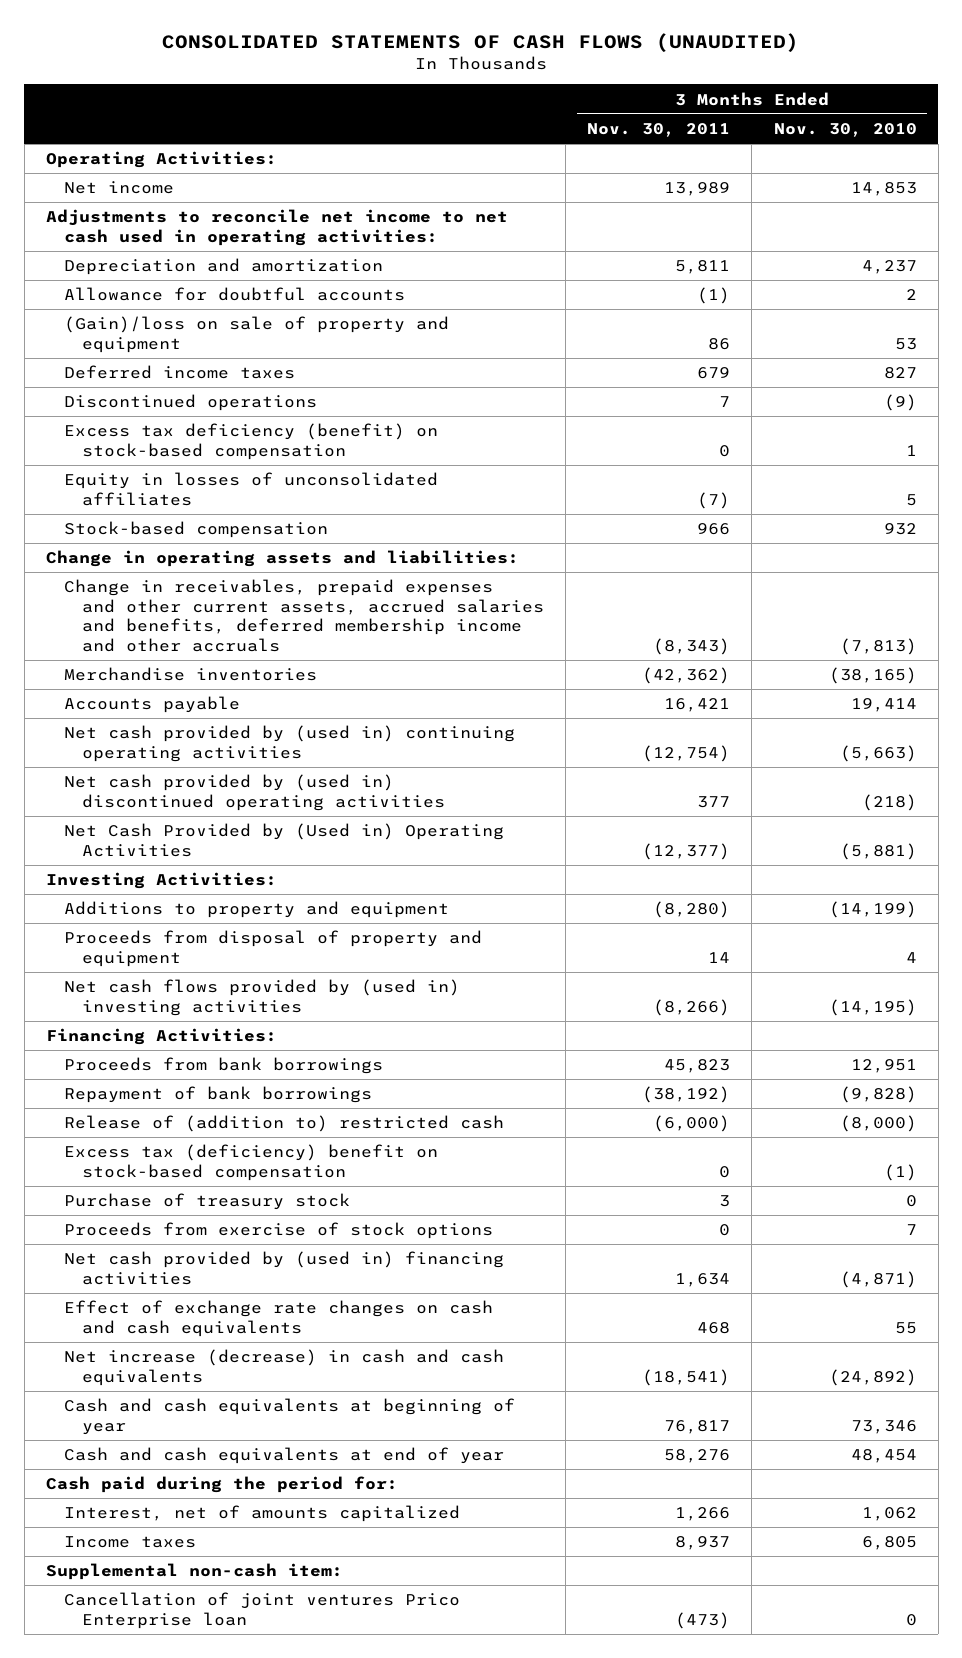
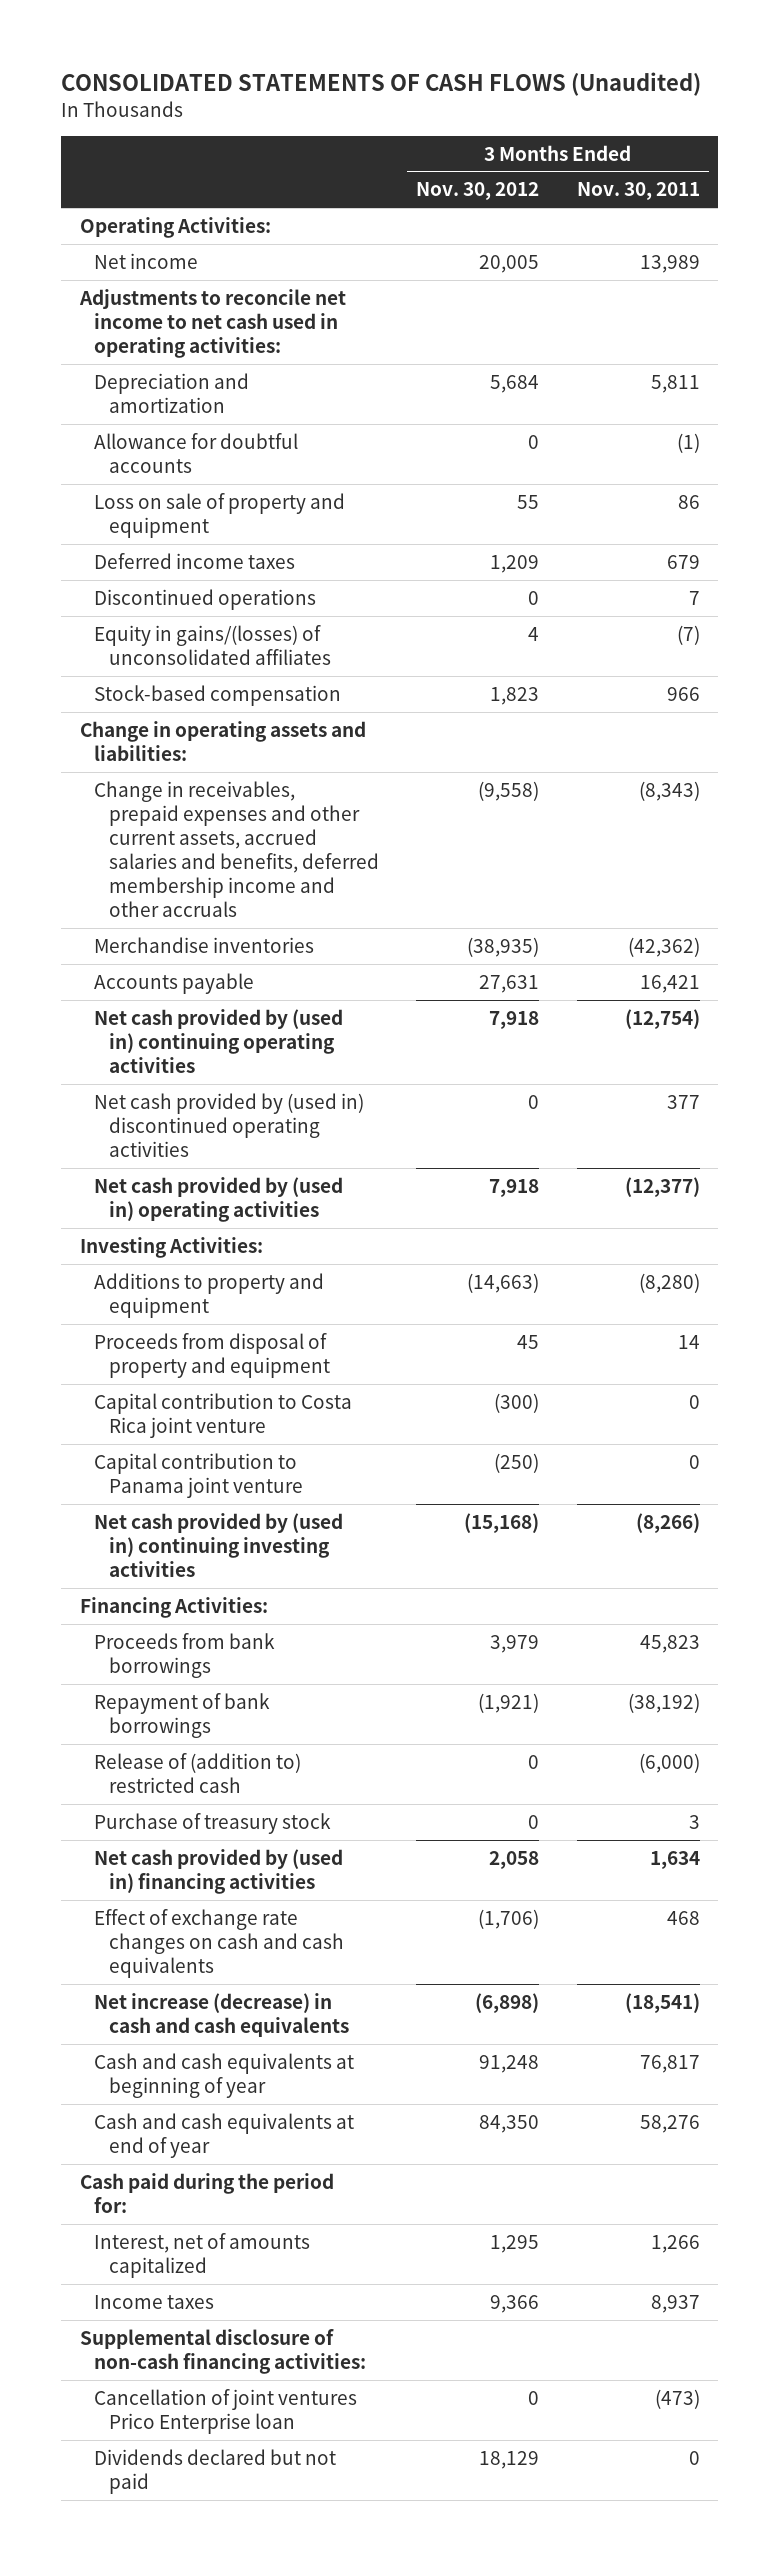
- CONSOLIDATED STATEMENTS OF CASH FLOWS (UNAUDITED)
+ CONSOLIDATED STATEMENTS OF CASH FLOWS (Unaudited)
- | 3 Months Ended Nov. 30, 2011 | 3 Months Ended Nov. 30, 2010
+ | 3 Months Ended Nov. 30, 2012 | 3 Months Ended Nov. 30, 2011
- (Gain)/loss on sale of property and equipment | 86 | 53
+ Loss on sale of property and equipment | 55 | 86
- Excess tax deficiency (benefit) on stock-based compensation | 0 | 1
- Equity in losses of unconsolidated affiliates | (7) | 5
+ Equity in gains/(losses) of unconsolidated affiliates | 4 | (7)
- Net Cash Provided by (Used in) Operating Activities | (12,377) | (5,881)
+ Net cash provided by (used in) operating activities | 7,918 | (12,377)
- Net cash flows provided by (used in) investing activities | (8,266) | (14,195)
+ Capital contribution to Costa Rica joint venture | (300) | 0
+ Capital contribution to Panama joint venture | (250) | 0
+ Net cash provided by (used in) continuing investing activities | (15,168) | (8,266)
- Excess tax (deficiency) benefit on stock-based compensation | 0 | (1)
- Proceeds from exercise of stock options | 0 | 7
- Supplemental non-cash item:
+ Supplemental disclosure of non-cash financing activities:
+ Dividends declared but not paid | 18,129 | 0

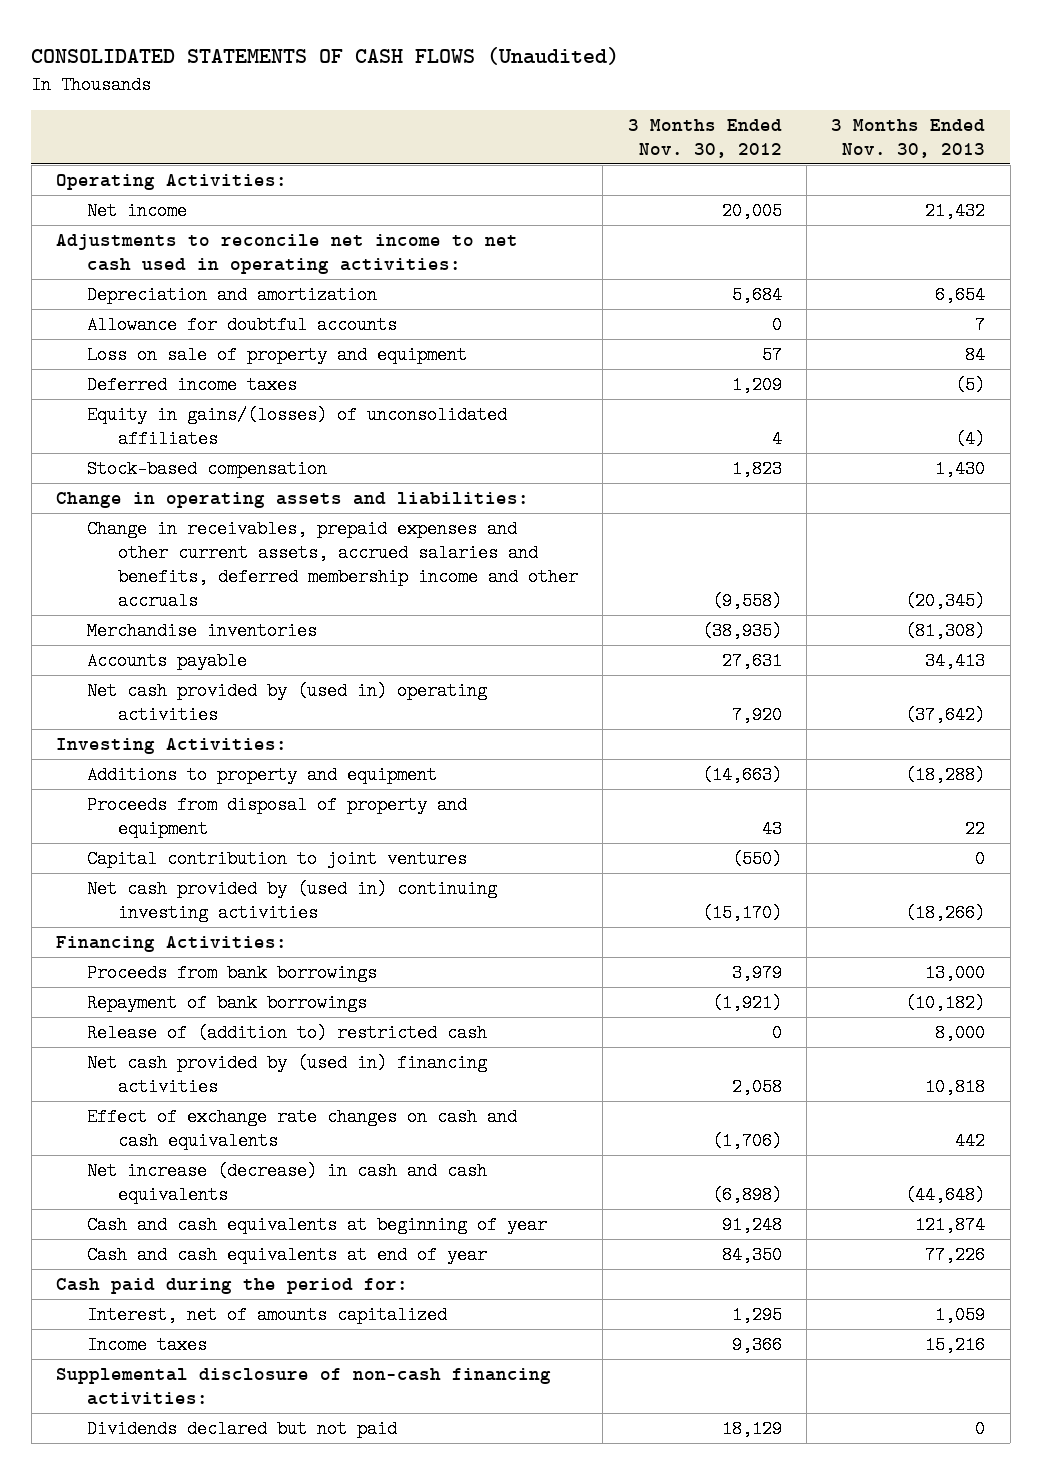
- | 3 Months Ended Nov. 30, 2012 | 3 Months Ended Nov. 30, 2011
+ | 3 Months Ended Nov. 30, 2012 | 3 Months Ended Nov. 30, 2013
- Loss on sale of property and equipment | 55 | 86
+ Loss on sale of property and equipment | 57 | 84
- Discontinued operations | 0 | 7
- Net cash provided by (used in) continuing operating activities | 7,918 | (12,754)
- Net cash provided by (used in) discontinued operating activities | 0 | 377
- Net cash provided by (used in) operating activities | 7,918 | (12,377)
+ Net cash provided by (used in) operating activities | 7,920 | (37,642)
- Proceeds from disposal of property and equipment | 45 | 14
- Capital contribution to Costa Rica joint venture | (300) | 0
- Capital contribution to Panama joint venture | (250) | 0
- Net cash provided by (used in) continuing investing activities | (15,168) | (8,266)
+ Proceeds from disposal of property and equipment | 43 | 22
+ Capital contribution to joint ventures | (550) | 0
+ Net cash provided by (used in) continuing investing activities | (15,170) | (18,266)
- Purchase of treasury stock | 0 | 3
- Cancellation of joint ventures Prico Enterprise loan | 0 | (473)

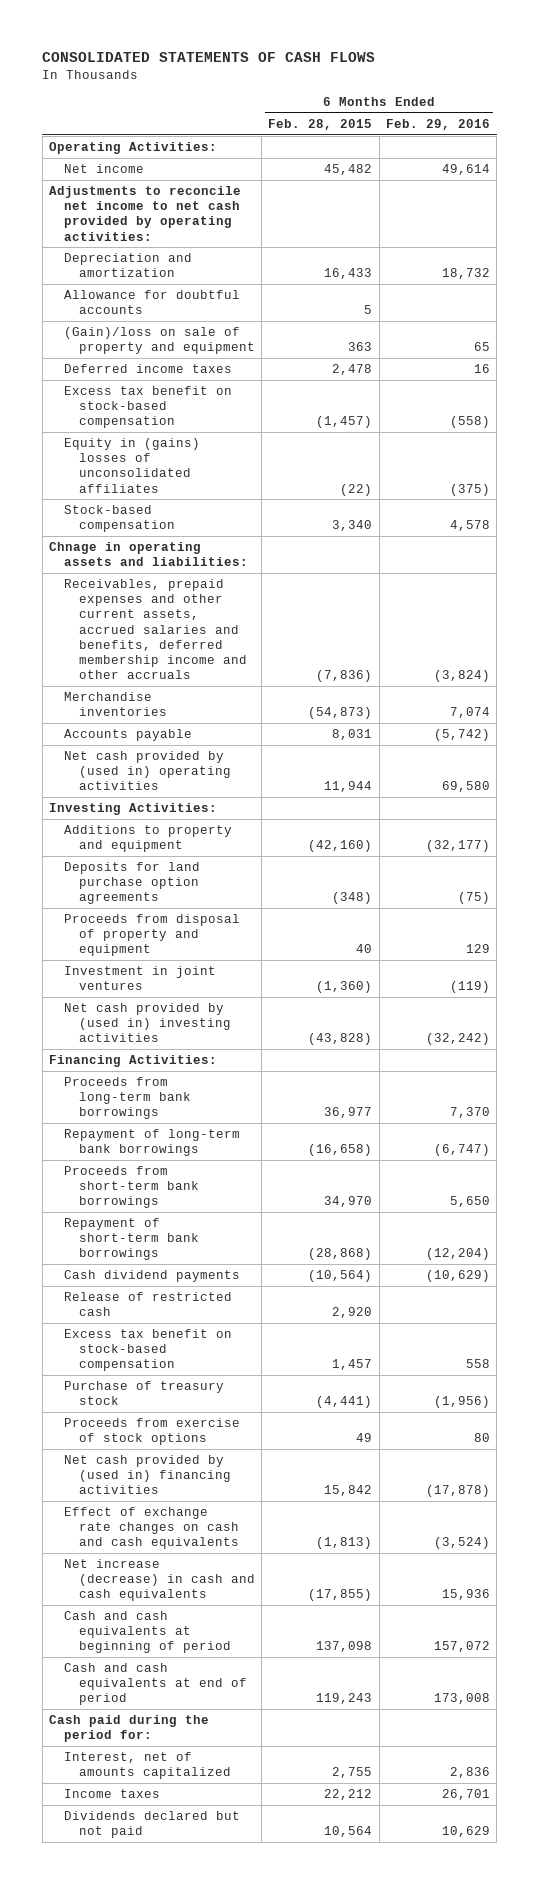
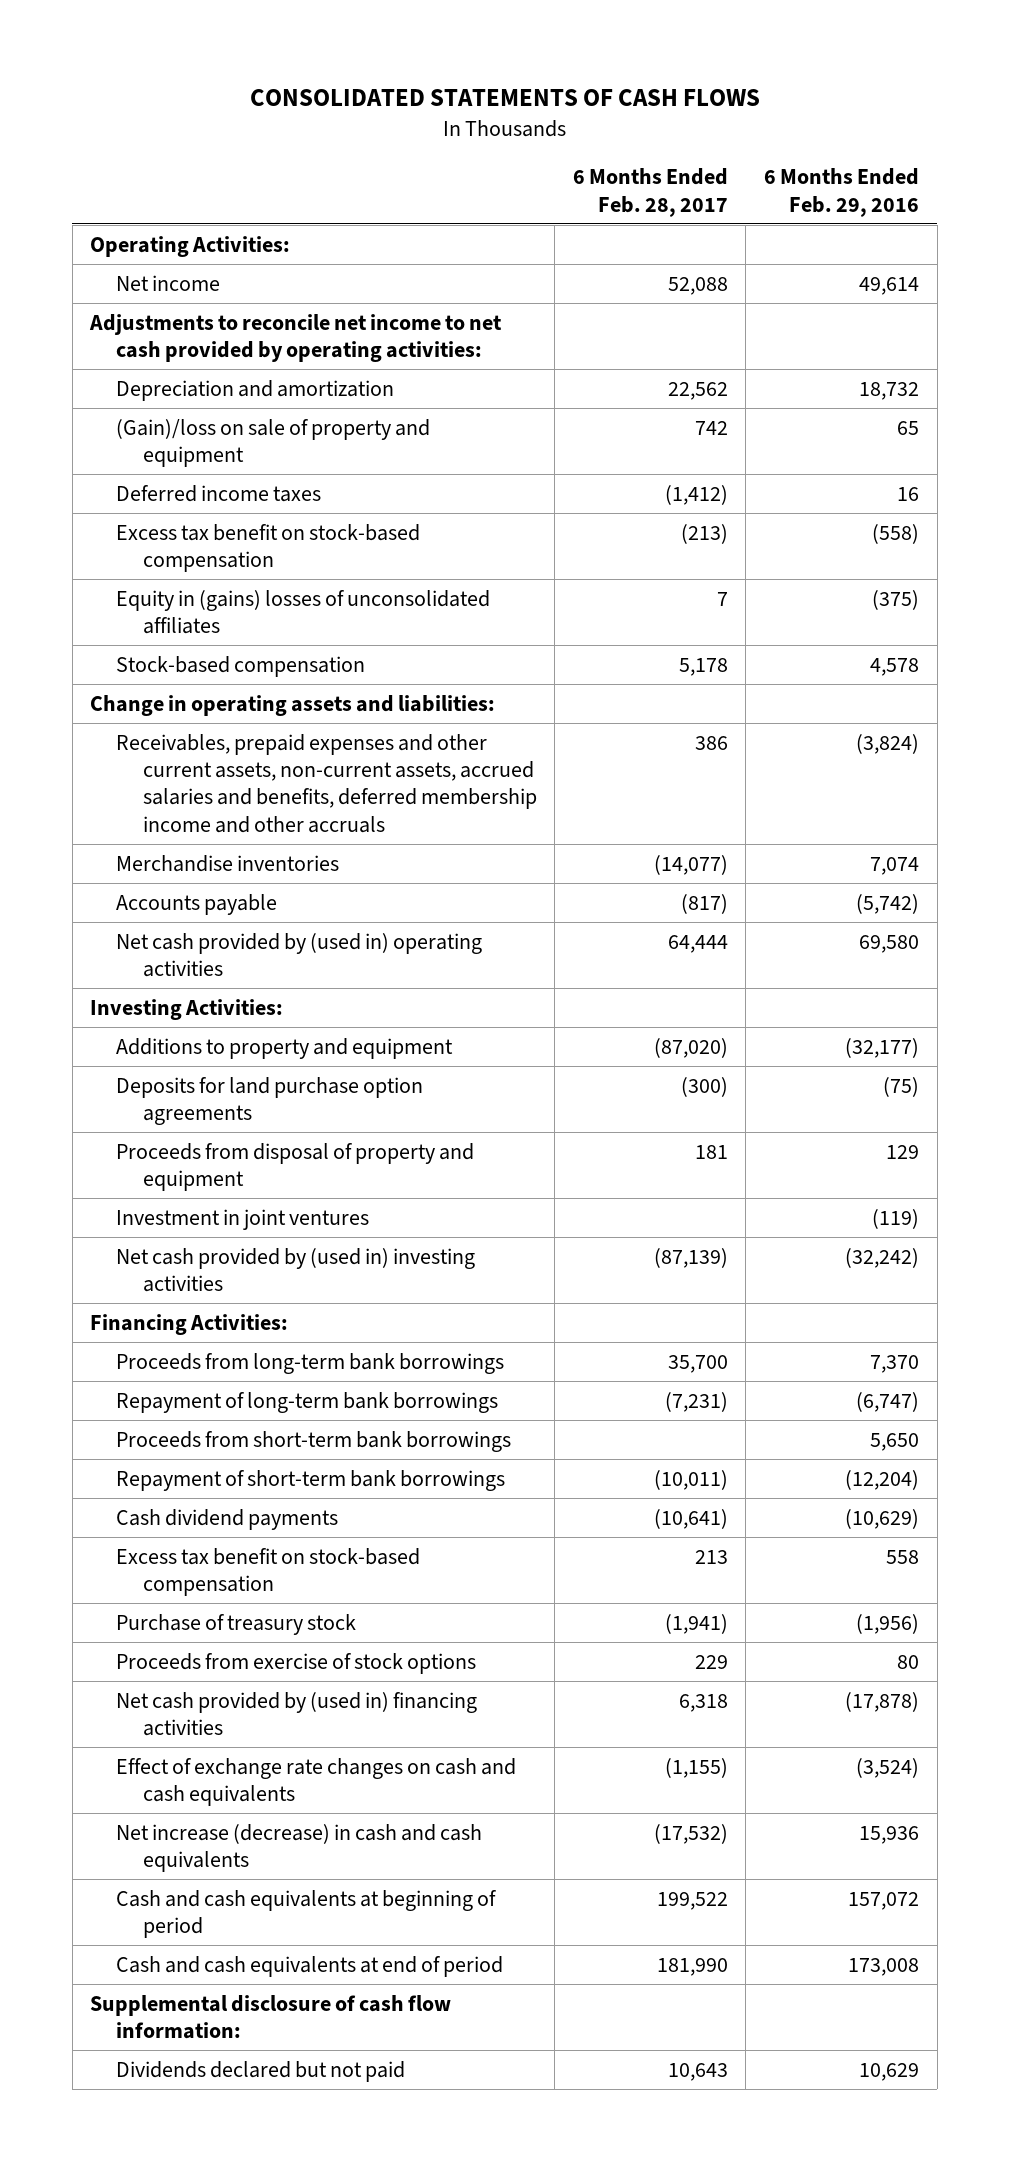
- | 6 Months Ended Feb. 28, 2015 | 6 Months Ended Feb. 29, 2016
+ | 6 Months Ended Feb. 28, 2017 | 6 Months Ended Feb. 29, 2016
- Allowance for doubtful accounts | 5 |
- Chnage in operating assets and liabilities:
- Receivables, prepaid expenses and other current assets, accrued salaries and benefits, deferred membership income and other accruals | (7,836) | (3,824)
+ Change in operating assets and liabilities:
+ Receivables, prepaid expenses and other current assets, non-current assets, accrued salaries and benefits, deferred membership income and other accruals | 386 | (3,824)
- Release of restricted cash | 2,920 |
- Cash paid during the period for:
- Interest, net of amounts capitalized | 2,755 | 2,836
- Income taxes | 22,212 | 26,701
+ Supplemental disclosure of cash flow information:

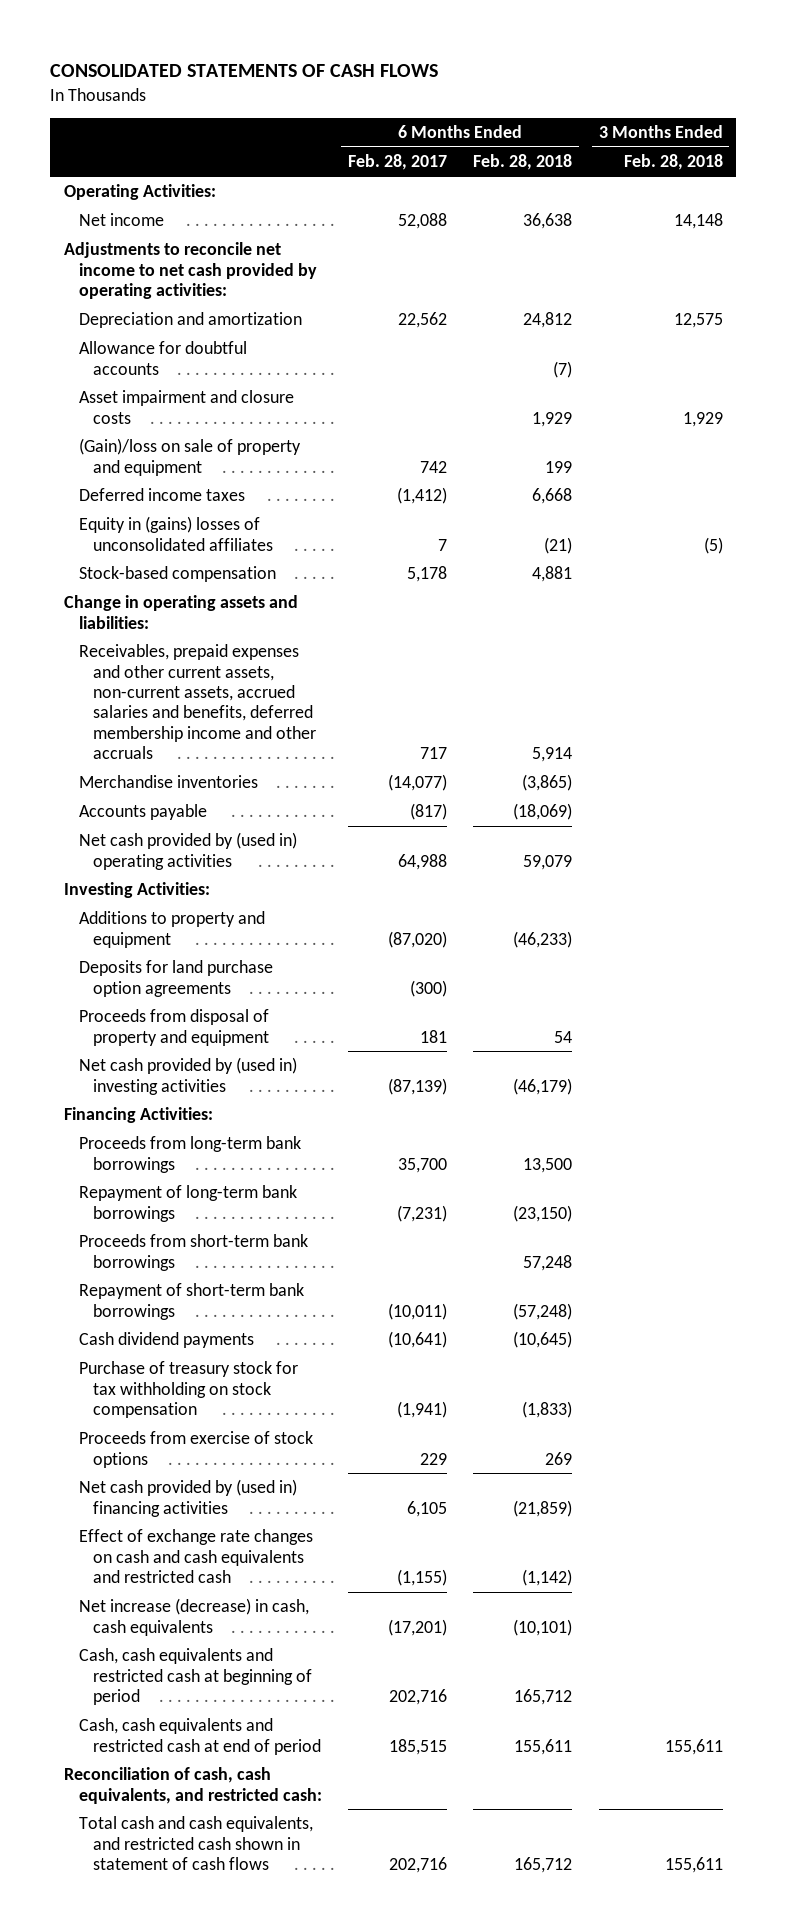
- | 6 Months Ended Feb. 28, 2017 | 6 Months Ended Feb. 29, 2016
+ | 6 Months Ended Feb. 28, 2017 | 6 Months Ended Feb. 28, 2018 | 3 Months Ended Feb. 28, 2018
+ Allowance for doubtful accounts | | (7) |
+ Asset impairment and closure costs | | 1,929 | 1,929
- Excess tax benefit on stock-based compensation | (213) | (558)
- Receivables, prepaid expenses and other current assets, non-current assets, accrued salaries and benefits, deferred membership income and other accruals | 386 | (3,824)
+ Receivables, prepaid expenses and other current assets, non-current assets, accrued salaries and benefits, deferred membership income and other accruals | 717 | 5,914 |
- Net cash provided by (used in) operating activities | 64,444 | 69,580
+ Net cash provided by (used in) operating activities | 64,988 | 59,079 |
- Investment in joint ventures | | (119)
- Excess tax benefit on stock-based compensation | 213 | 558
- Purchase of treasury stock | (1,941) | (1,956)
+ Purchase of treasury stock for tax withholding on stock compensation | (1,941) | (1,833) |
- Net cash provided by (used in) financing activities | 6,318 | (17,878)
- Effect of exchange rate changes on cash and cash equivalents | (1,155) | (3,524)
- Net increase (decrease) in cash and cash equivalents | (17,532) | 15,936
- Cash and cash equivalents at beginning of period | 199,522 | 157,072
- Cash and cash equivalents at end of period | 181,990 | 173,008
- Supplemental disclosure of cash flow information:
- Dividends declared but not paid | 10,643 | 10,629
+ Net cash provided by (used in) financing activities | 6,105 | (21,859) |
+ Effect of exchange rate changes on cash and cash equivalents and restricted cash | (1,155) | (1,142) |
+ Net increase (decrease) in cash, cash equivalents | (17,201) | (10,101) |
+ Cash, cash equivalents and restricted cash at beginning of period | 202,716 | 165,712 |
+ Cash, cash equivalents and restricted cash at end of period | 185,515 | 155,611 | 155,611
+ Reconciliation of cash, cash equivalents, and restricted cash:
+ Total cash and cash equivalents, and restricted cash shown in statement of cash flows | 202,716 | 165,712 | 155,611

